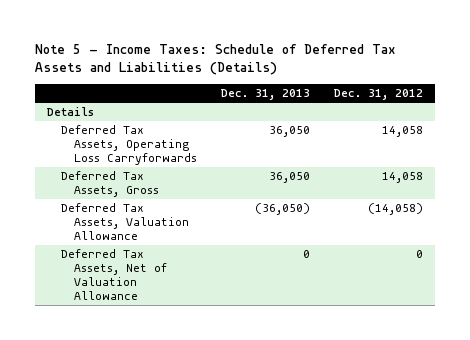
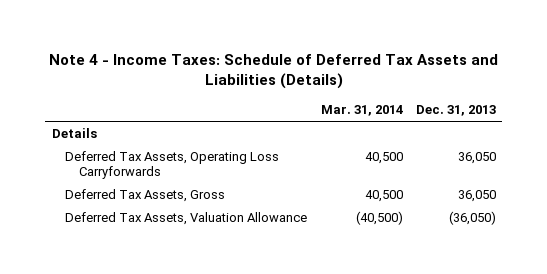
- Note 5 - Income Taxes: Schedule of Deferred Tax Assets and Liabilities (Details)
+ Note 4 - Income Taxes: Schedule of Deferred Tax Assets and Liabilities (Details)
- | Dec. 31, 2013 | Dec. 31, 2012
+ | Mar. 31, 2014 | Dec. 31, 2013
- Deferred Tax Assets, Net of Valuation Allowance | 0 | 0

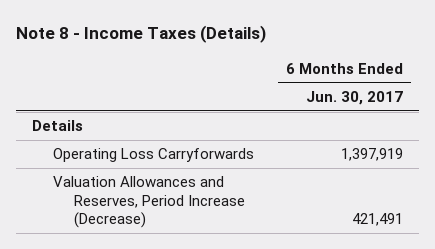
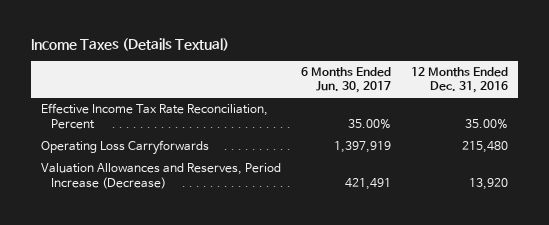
- Note 8 - Income Taxes (Details)
+ Income Taxes (Details Textual)
- | 6 Months Ended Jun. 30, 2017
+ | 6 Months Ended Jun. 30, 2017 | 12 Months Ended Dec. 31, 2016
- Details
+ Effective Income Tax Rate Reconciliation, Percent | 35.00% | 35.00%

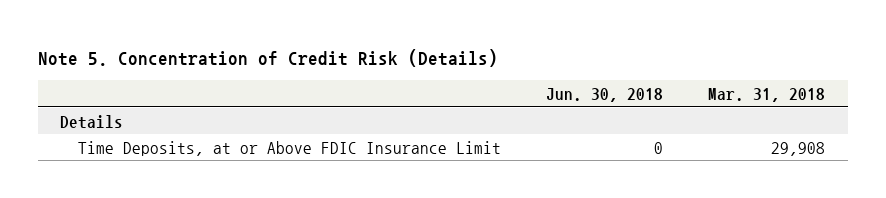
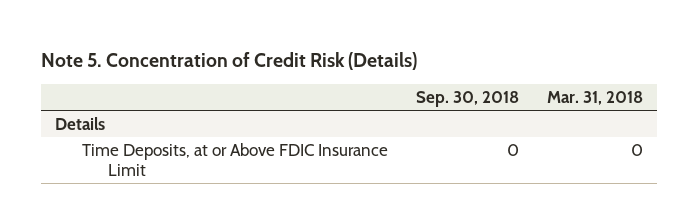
- | Jun. 30, 2018 | Mar. 31, 2018
+ | Sep. 30, 2018 | Mar. 31, 2018
- Time Deposits, at or Above FDIC Insurance Limit | 0 | 29,908
+ Time Deposits, at or Above FDIC Insurance Limit | 0 | 0

